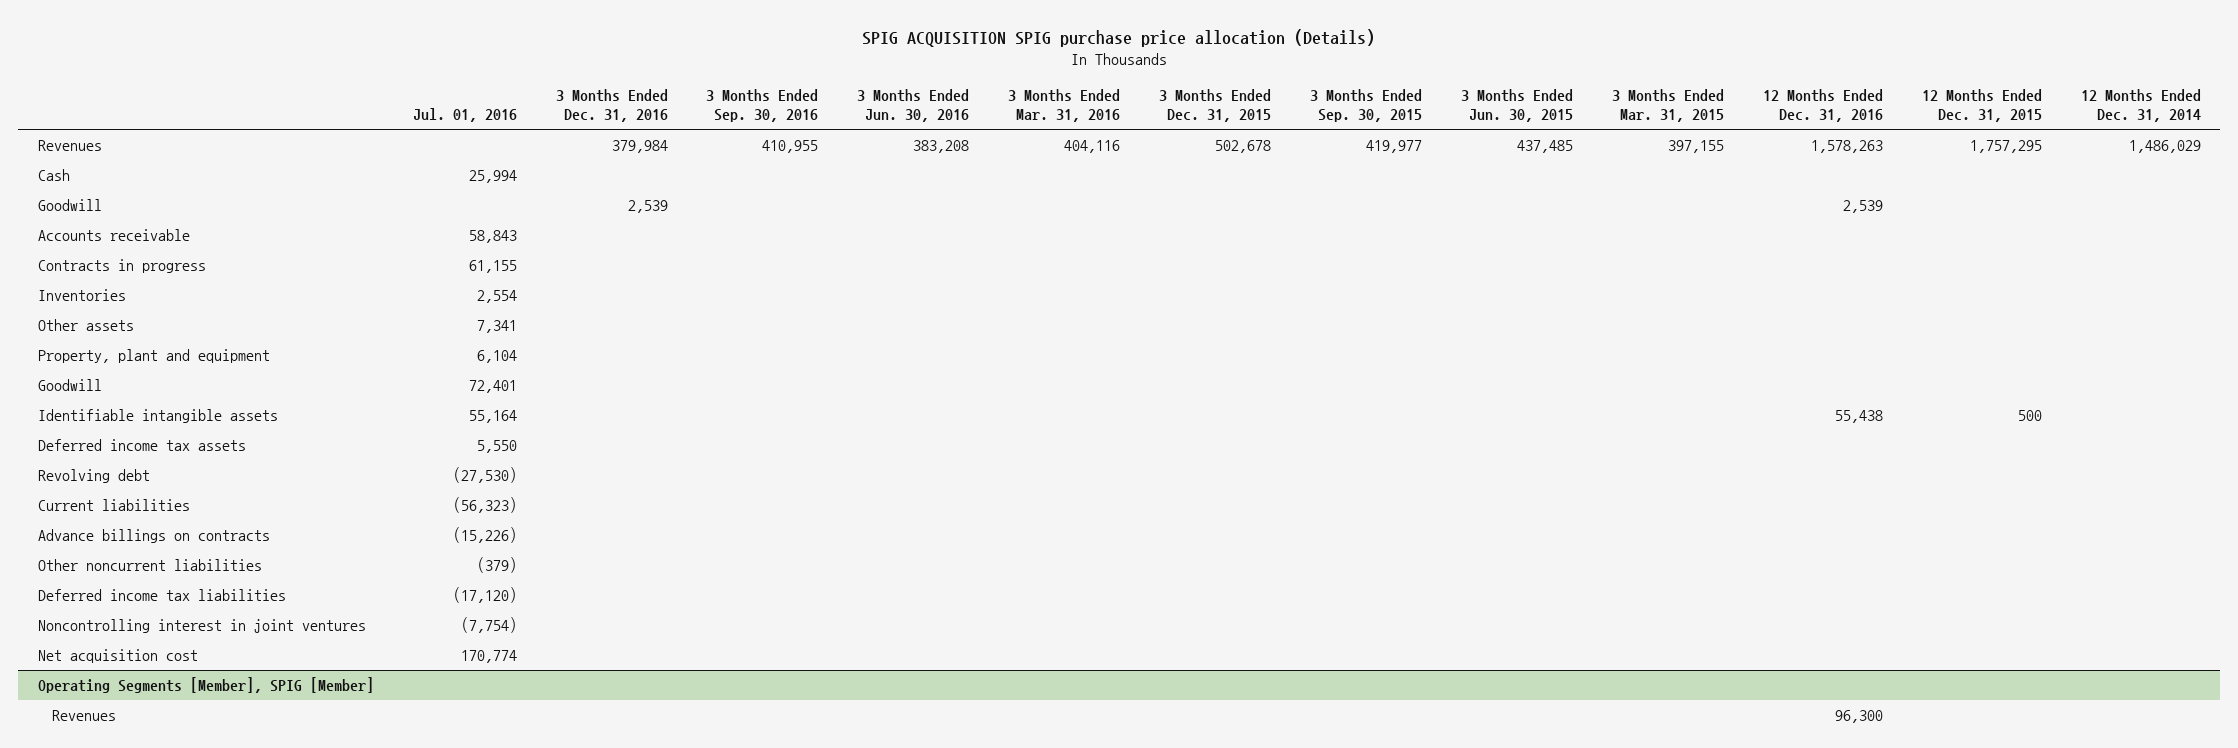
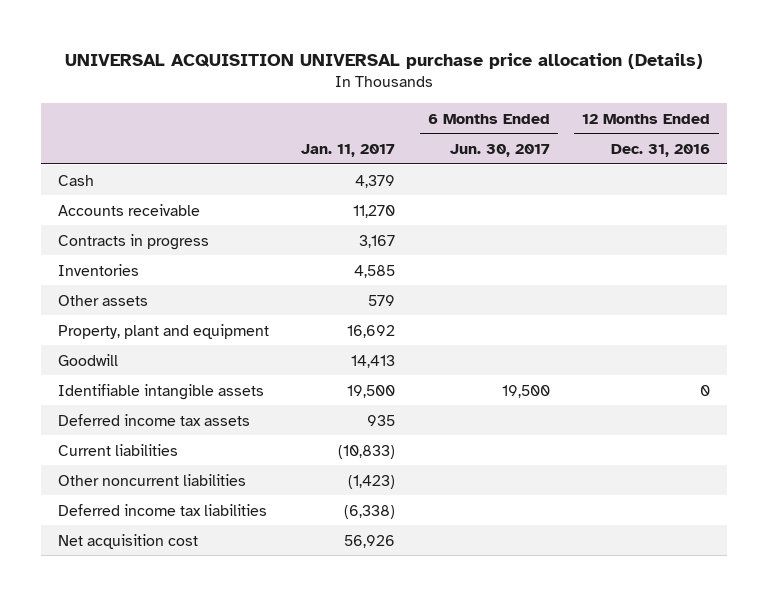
- SPIG ACQUISITION SPIG purchase price allocation (Details)
+ UNIVERSAL ACQUISITION UNIVERSAL purchase price allocation (Details)
- | Jul. 01, 2016 | 3 Months Ended Dec. 31, 2016 | 3 Months Ended Sep. 30, 2016 | 3 Months Ended Jun. 30, 2016 | 3 Months Ended Mar. 31, 2016 | 3 Months Ended Dec. 31, 2015 | 3 Months Ended Sep. 30, 2015 | 3 Months Ended Jun. 30, 2015 | 3 Months Ended Mar. 31, 2015 | 12 Months Ended Dec. 31, 2016 | 12 Months Ended Dec. 31, 2015 | 12 Months Ended Dec. 31, 2014
+ | Jan. 11, 2017 | 6 Months Ended Jun. 30, 2017 | 12 Months Ended Dec. 31, 2016
- Revenues | | 379,984 | 410,955 | 383,208 | 404,116 | 502,678 | 419,977 | 437,485 | 397,155 | 1,578,263 | 1,757,295 | 1,486,029
- Goodwill | | 2,539 | | | | | | | | 2,539 | |
- Identifiable intangible assets | 55,164 | | | | | | | | | 55,438 | 500 |
+ Identifiable intangible assets | 19,500 | 19,500 | 0
- Revolving debt | (27,530) | | | | | | | | | | |
- Advance billings on contracts | (15,226) | | | | | | | | | | |
- Noncontrolling interest in joint ventures | (7,754) | | | | | | | | | | |
- Operating Segments [Member], SPIG [Member]
- Revenues | | | | | | | | | | 96,300 | |

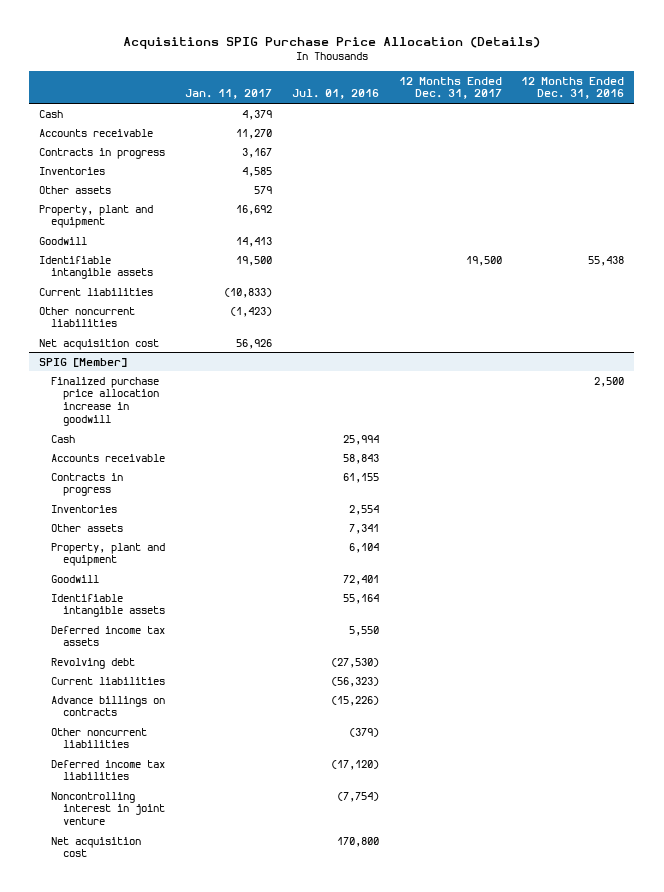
- UNIVERSAL ACQUISITION UNIVERSAL purchase price allocation (Details)
+ Acquisitions SPIG Purchase Price Allocation (Details)
- | Jan. 11, 2017 | 6 Months Ended Jun. 30, 2017 | 12 Months Ended Dec. 31, 2016
+ | Jan. 11, 2017 | Jul. 01, 2016 | 12 Months Ended Dec. 31, 2017 | 12 Months Ended Dec. 31, 2016
- Identifiable intangible assets | 19,500 | 19,500 | 0
- Deferred income tax assets | 935 | |
+ Identifiable intangible assets | 19,500 | | 19,500 | 55,438
- Deferred income tax liabilities | (6,338) | |
+ SPIG [Member]
+ Finalized purchase price allocation increase in goodwill | | | | 2,500
+ Cash | | 25,994 | |
+ Accounts receivable | | 58,843 | |
+ Contracts in progress | | 61,155 | |
+ Inventories | | 2,554 | |
+ Other assets | | 7,341 | |
+ Property, plant and equipment | | 6,104 | |
+ Goodwill | | 72,401 | |
+ Identifiable intangible assets | | 55,164 | |
+ Deferred income tax assets | | 5,550 | |
+ Revolving debt | | (27,530) | |
+ Current liabilities | | (56,323) | |
+ Advance billings on contracts | | (15,226) | |
+ Other noncurrent liabilities | | (379) | |
+ Deferred income tax liabilities | | (17,120) | |
+ Noncontrolling interest in joint venture | | (7,754) | |
+ Net acquisition cost | | 170,800 | |

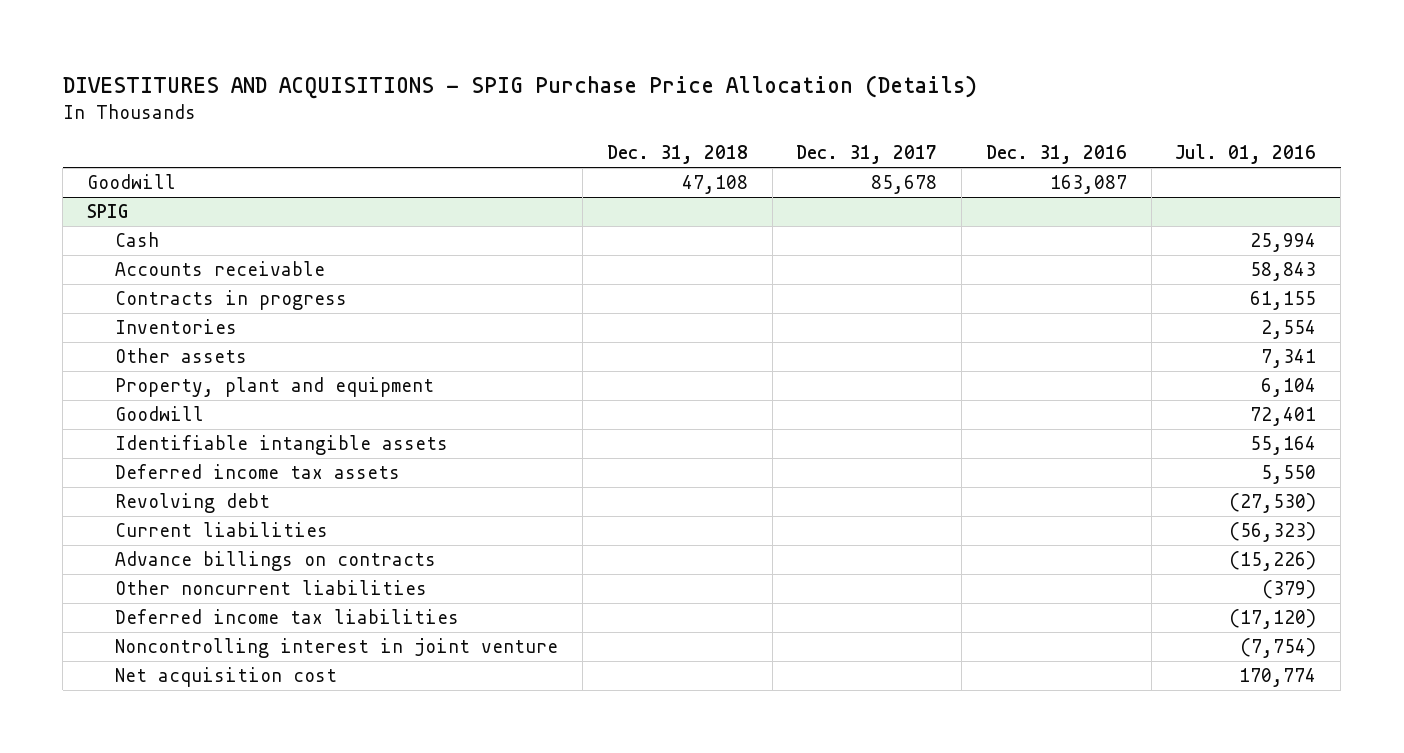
- Acquisitions SPIG Purchase Price Allocation (Details)
+ DIVESTITURES AND ACQUISITIONS - SPIG Purchase Price Allocation (Details)
- | Jan. 11, 2017 | Jul. 01, 2016 | 12 Months Ended Dec. 31, 2017 | 12 Months Ended Dec. 31, 2016
+ | Dec. 31, 2018 | Dec. 31, 2017 | Dec. 31, 2016 | Jul. 01, 2016
- Cash | 4,379 | | |
- Accounts receivable | 11,270 | | |
- Contracts in progress | 3,167 | | |
- Inventories | 4,585 | | |
- Other assets | 579 | | |
- Property, plant and equipment | 16,692 | | |
- Identifiable intangible assets | 19,500 | | 19,500 | 55,438
- Current liabilities | (10,833) | | |
- Other noncurrent liabilities | (1,423) | | |
- Net acquisition cost | 56,926 | | |
- SPIG [Member]
- Finalized purchase price allocation increase in goodwill | | | | 2,500
+ SPIG
- Net acquisition cost | | 170,800 | |
+ Net acquisition cost | | | | 170,774

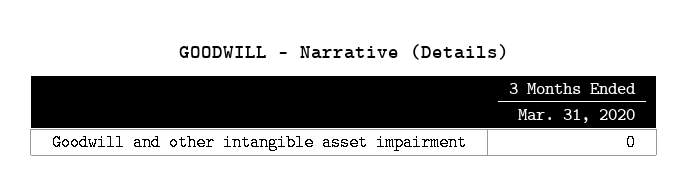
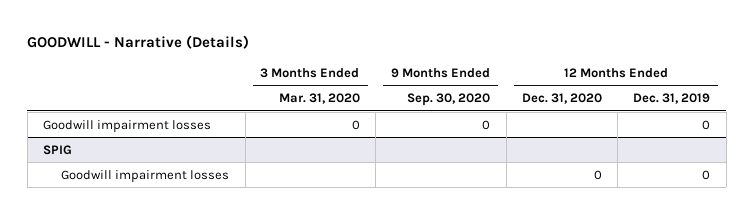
- | 3 Months Ended Mar. 31, 2020
+ | 3 Months Ended Mar. 31, 2020 | 9 Months Ended Sep. 30, 2020 | 12 Months Ended Dec. 31, 2020 | 12 Months Ended Dec. 31, 2019
- Goodwill and other intangible asset impairment | 0
+ Goodwill impairment losses | 0 | 0 | | 0
+ SPIG
+ Goodwill impairment losses | | | 0 | 0

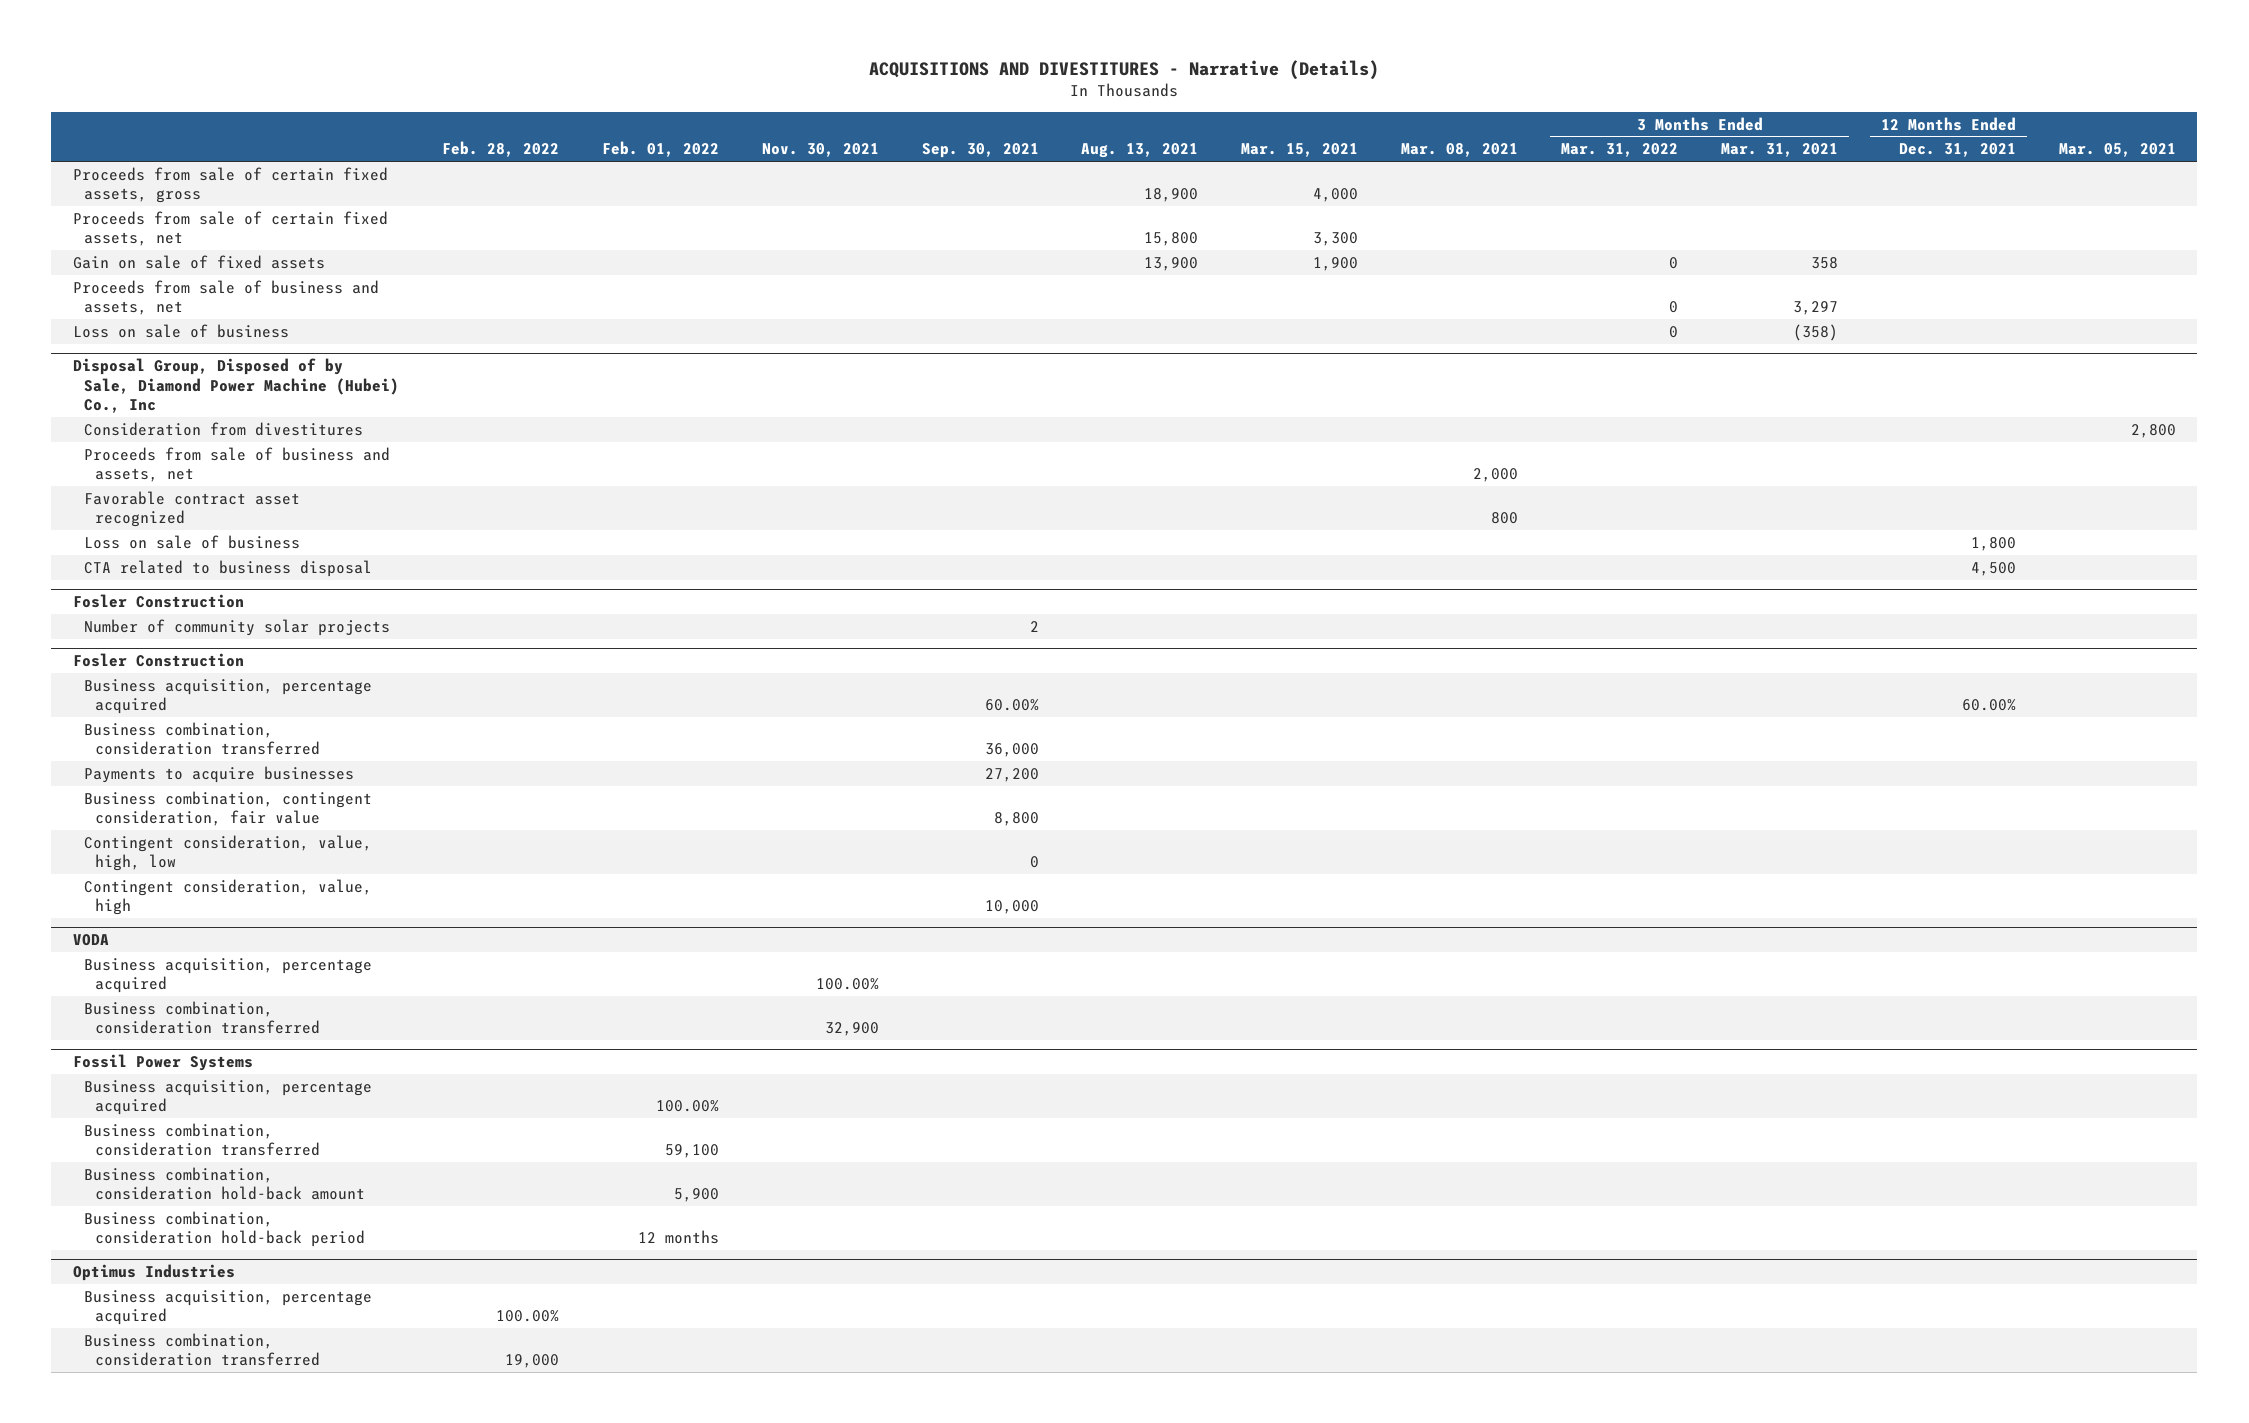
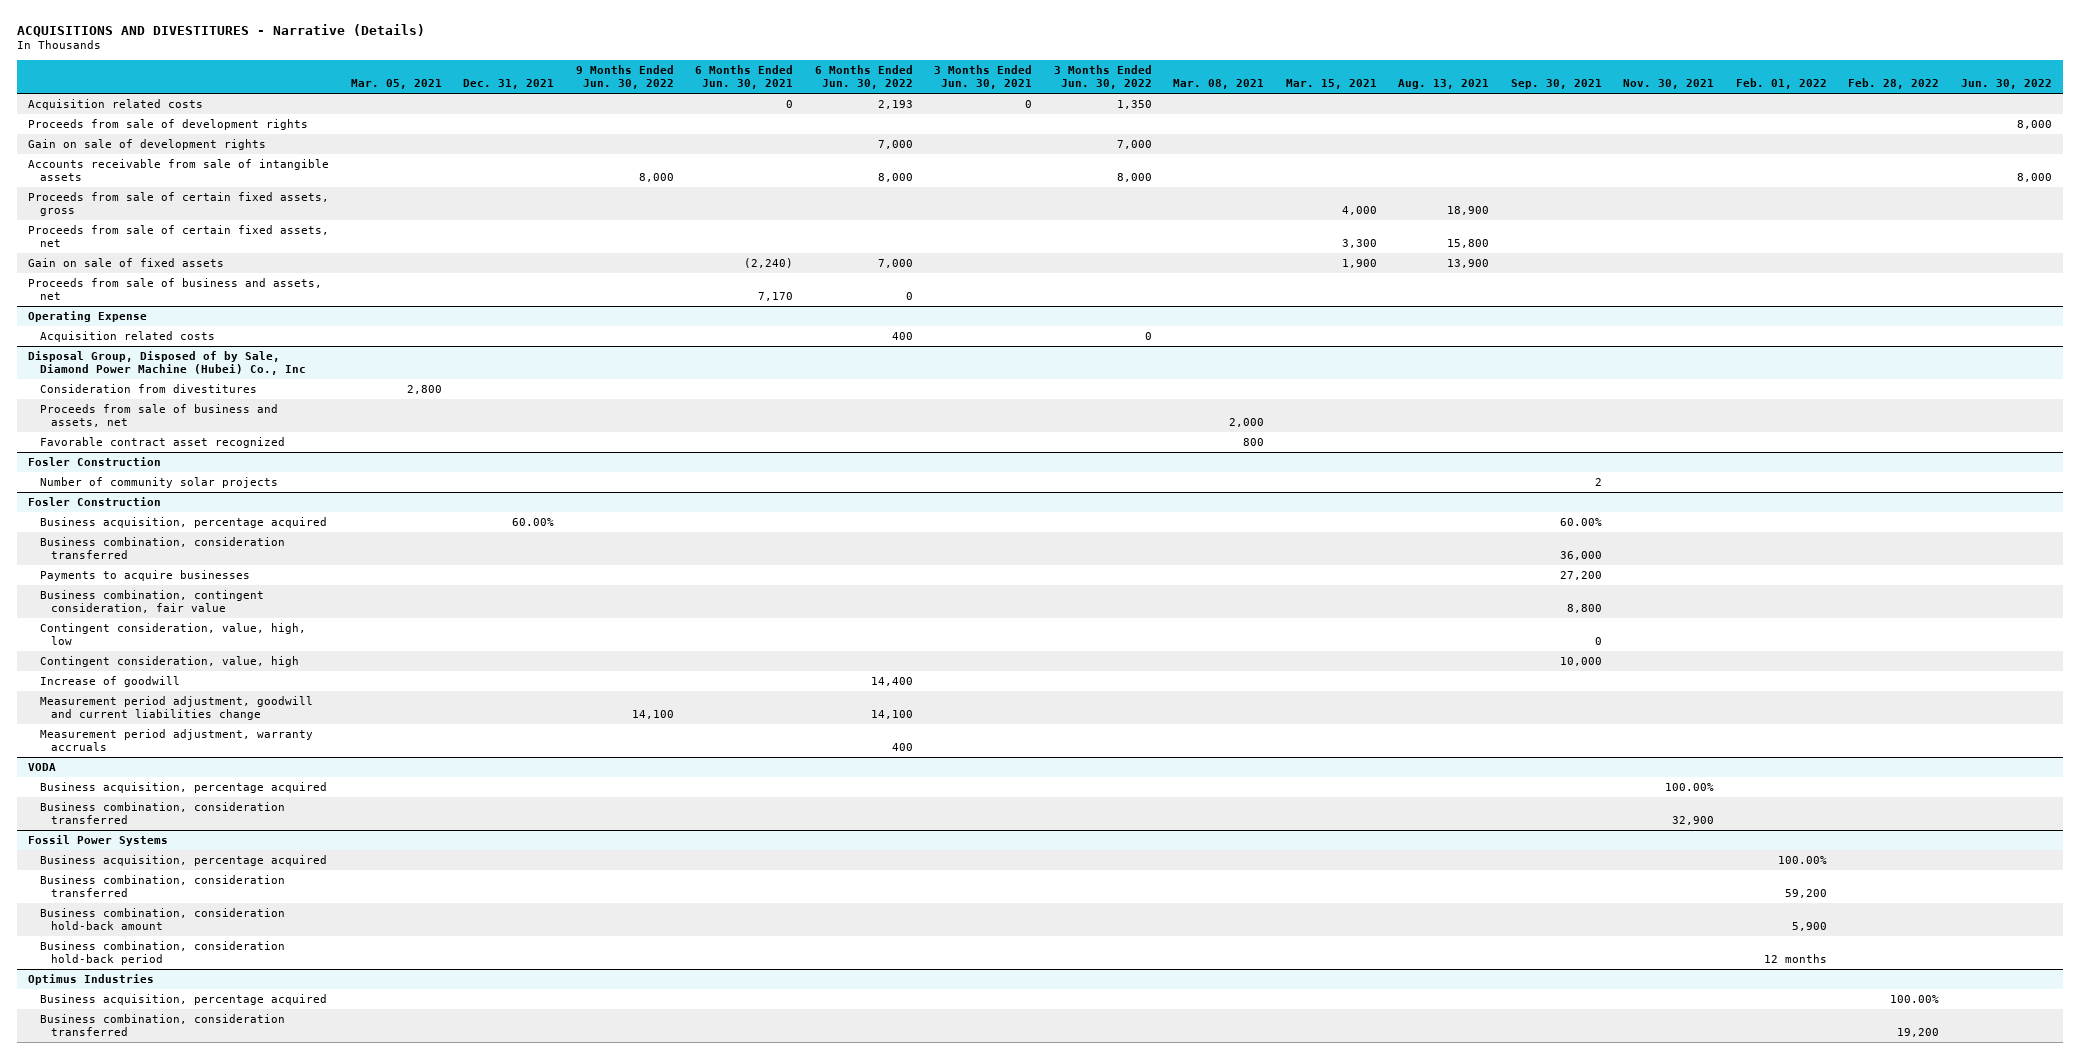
- | Feb. 28, 2022 | Feb. 01, 2022 | Nov. 30, 2021 | Sep. 30, 2021 | Aug. 13, 2021 | Mar. 15, 2021 | Mar. 08, 2021 | 3 Months Ended Mar. 31, 2022 | 3 Months Ended Mar. 31, 2021 | 12 Months Ended Dec. 31, 2021 | Mar. 05, 2021
+ | Mar. 05, 2021 | Dec. 31, 2021 | 9 Months Ended Jun. 30, 2022 | 6 Months Ended Jun. 30, 2021 | 6 Months Ended Jun. 30, 2022 | 3 Months Ended Jun. 30, 2021 | 3 Months Ended Jun. 30, 2022 | Mar. 08, 2021 | Mar. 15, 2021 | Aug. 13, 2021 | Sep. 30, 2021 | Nov. 30, 2021 | Feb. 01, 2022 | Feb. 28, 2022 | Jun. 30, 2022
+ Acquisition related costs | | | | 0 | 2,193 | 0 | 1,350 | | | | | | | |
+ Proceeds from sale of development rights | | | | | | | | | | | | | | | 8,000
+ Gain on sale of development rights | | | | | 7,000 | | 7,000 | | | | | | | |
+ Accounts receivable from sale of intangible assets | | | 8,000 | | 8,000 | | 8,000 | | | | | | | | 8,000
- Loss on sale of business | | | | | | | | 0 | (358) | |
+ Operating Expense
+ Acquisition related costs | | | | | 400 | | 0 | | | | | | | |
@ Disposal Group, Disposed of by Sale, Diamond Power Machine (Hubei) Co., Inc
- Loss on sale of business | | | | | | | | | | 1,800 |
- CTA related to business disposal | | | | | | | | | | 4,500 |
@ Fosler Construction
+ Increase of goodwill | | | | | 14,400 | | | | | | | | | |
+ Measurement period adjustment, goodwill and current liabilities change | | | 14,100 | | 14,100 | | | | | | | | | |
+ Measurement period adjustment, warranty accruals | | | | | 400 | | | | | | | | | |
@ Fossil Power Systems
- Business combination, consideration transferred | | 59,100 | | | | | | | | |
+ Business combination, consideration transferred | | | | | | | | | | | | | 59,200 | |
@ Optimus Industries
- Business combination, consideration transferred | 19,000 | | | | | | | | | |
+ Business combination, consideration transferred | | | | | | | | | | | | | | 19,200 |

